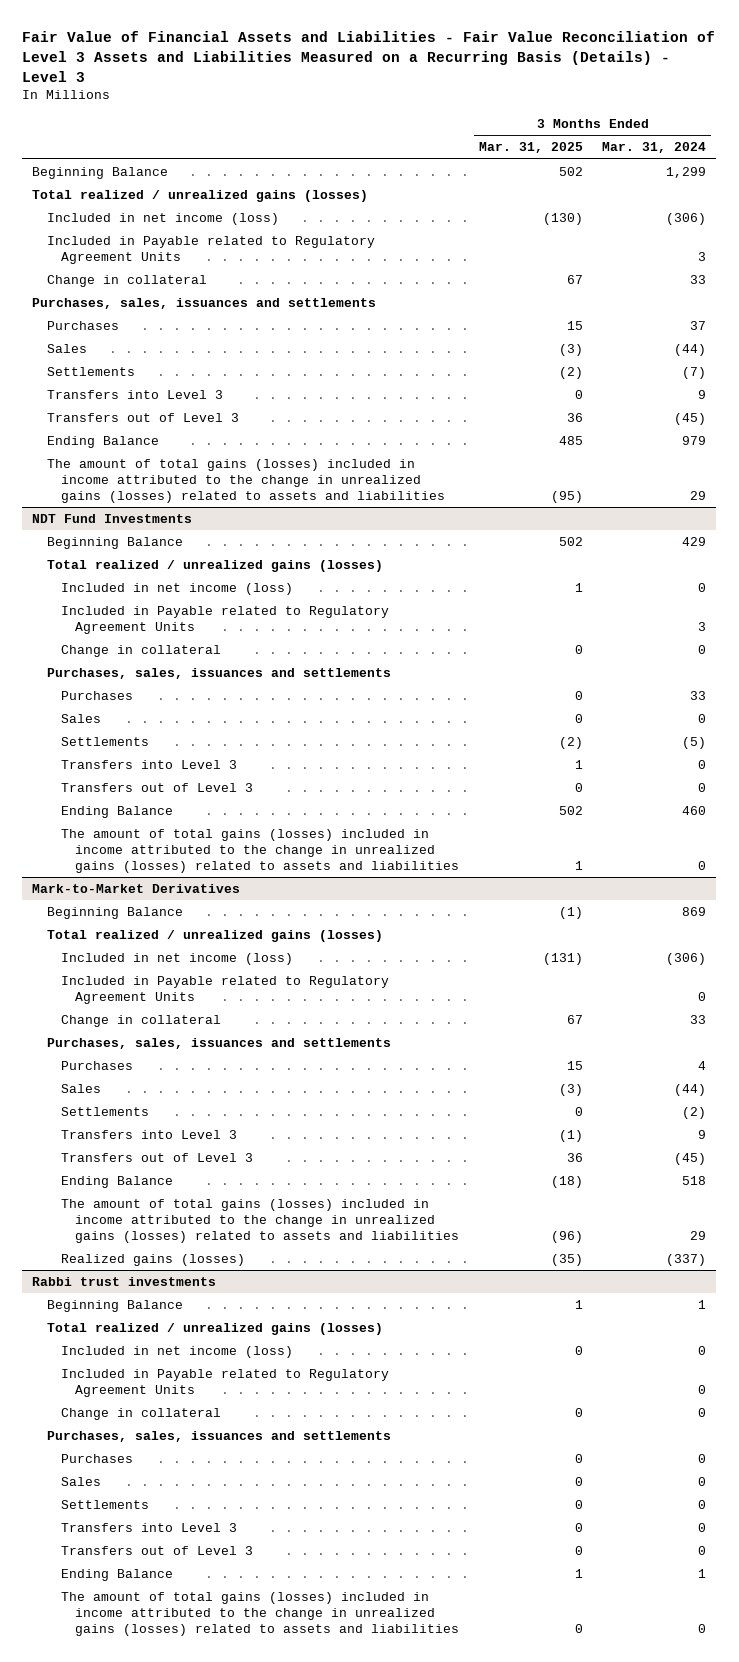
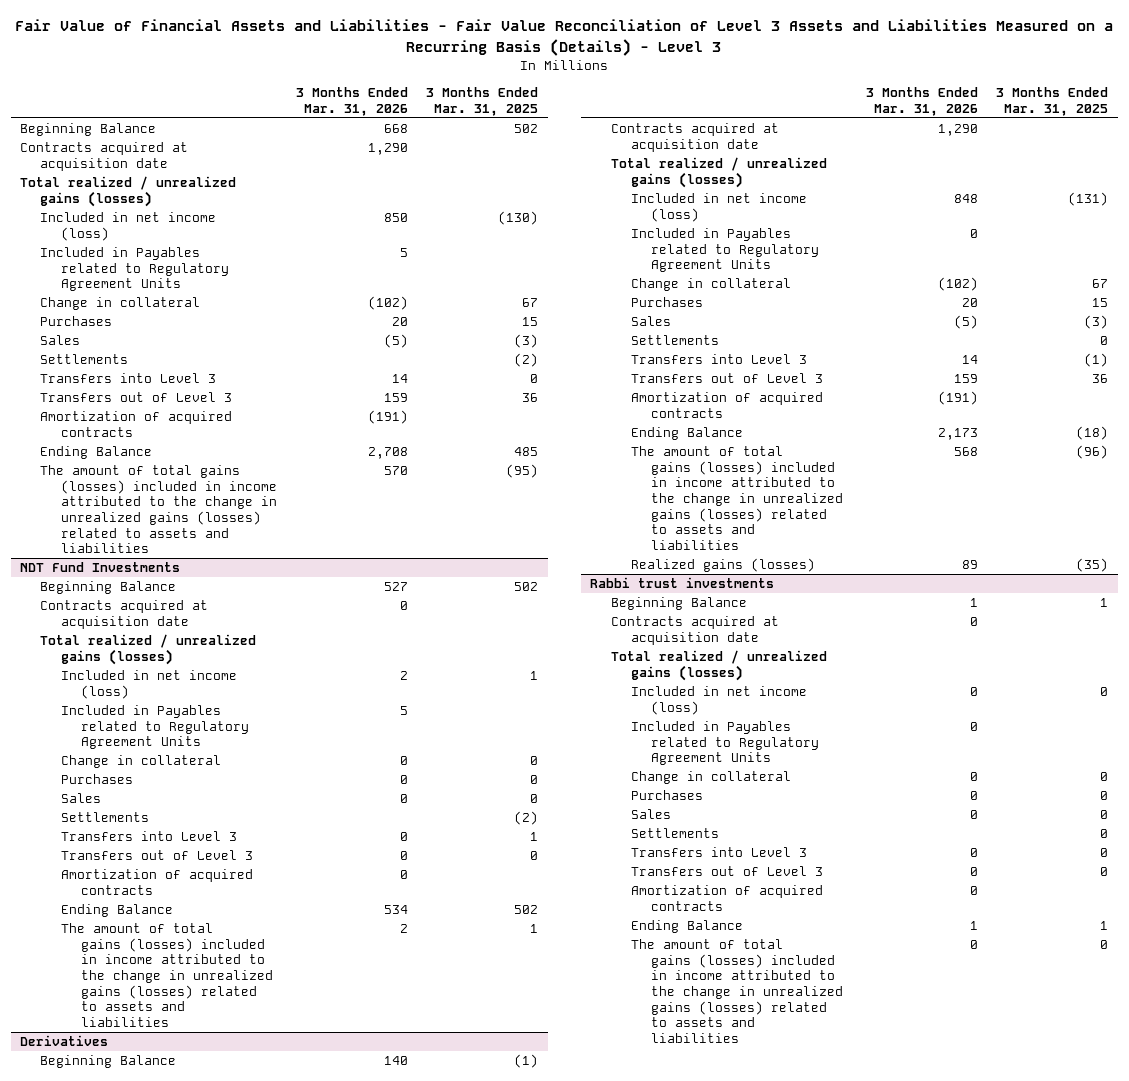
- | 3 Months Ended Mar. 31, 2025 | 3 Months Ended Mar. 31, 2024
+ | 3 Months Ended Mar. 31, 2026 | 3 Months Ended Mar. 31, 2025
+ Contracts acquired at acquisition date | 1,290 |
- Included in Payable related to Regulatory Agreement Units | | 3
+ Included in Payables related to Regulatory Agreement Units | 5 |
- Purchases, sales, issuances and settlements
+ Amortization of acquired contracts | (191) |
@ NDT Fund Investments
+ Contracts acquired at acquisition date | 0 |
- Included in Payable related to Regulatory Agreement Units | | 3
+ Included in Payables related to Regulatory Agreement Units | 5 |
- Purchases, sales, issuances and settlements
+ Amortization of acquired contracts | 0 |
- Mark-to-Market Derivatives
+ Derivatives
+ Contracts acquired at acquisition date | 1,290 |
- Included in Payable related to Regulatory Agreement Units | | 0
+ Included in Payables related to Regulatory Agreement Units | 0 |
- Purchases, sales, issuances and settlements
+ Amortization of acquired contracts | (191) |
@ Rabbi trust investments
+ Contracts acquired at acquisition date | 0 |
- Included in Payable related to Regulatory Agreement Units | | 0
+ Included in Payables related to Regulatory Agreement Units | 0 |
- Purchases, sales, issuances and settlements
+ Amortization of acquired contracts | 0 |

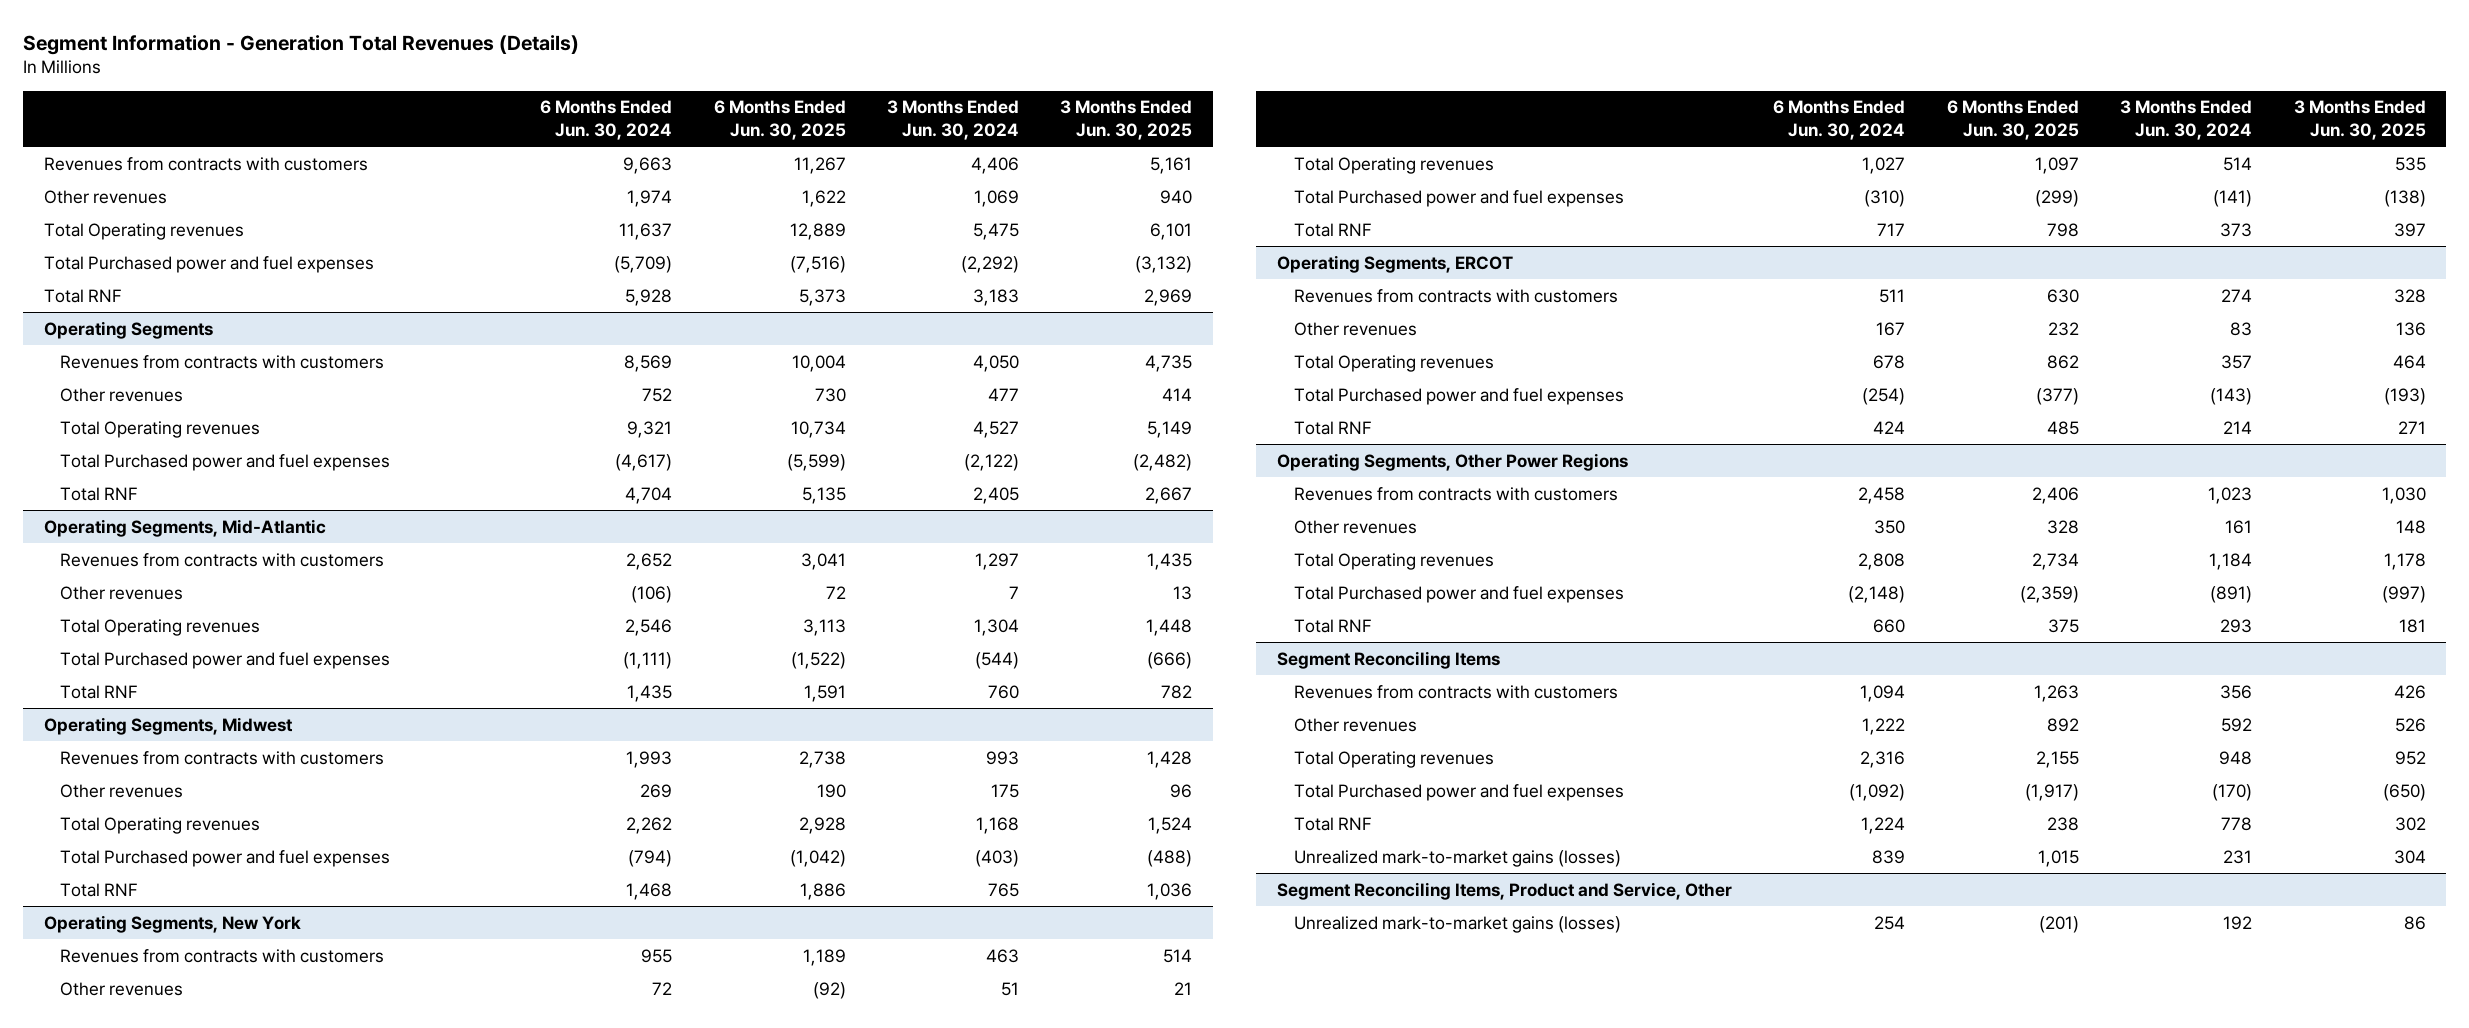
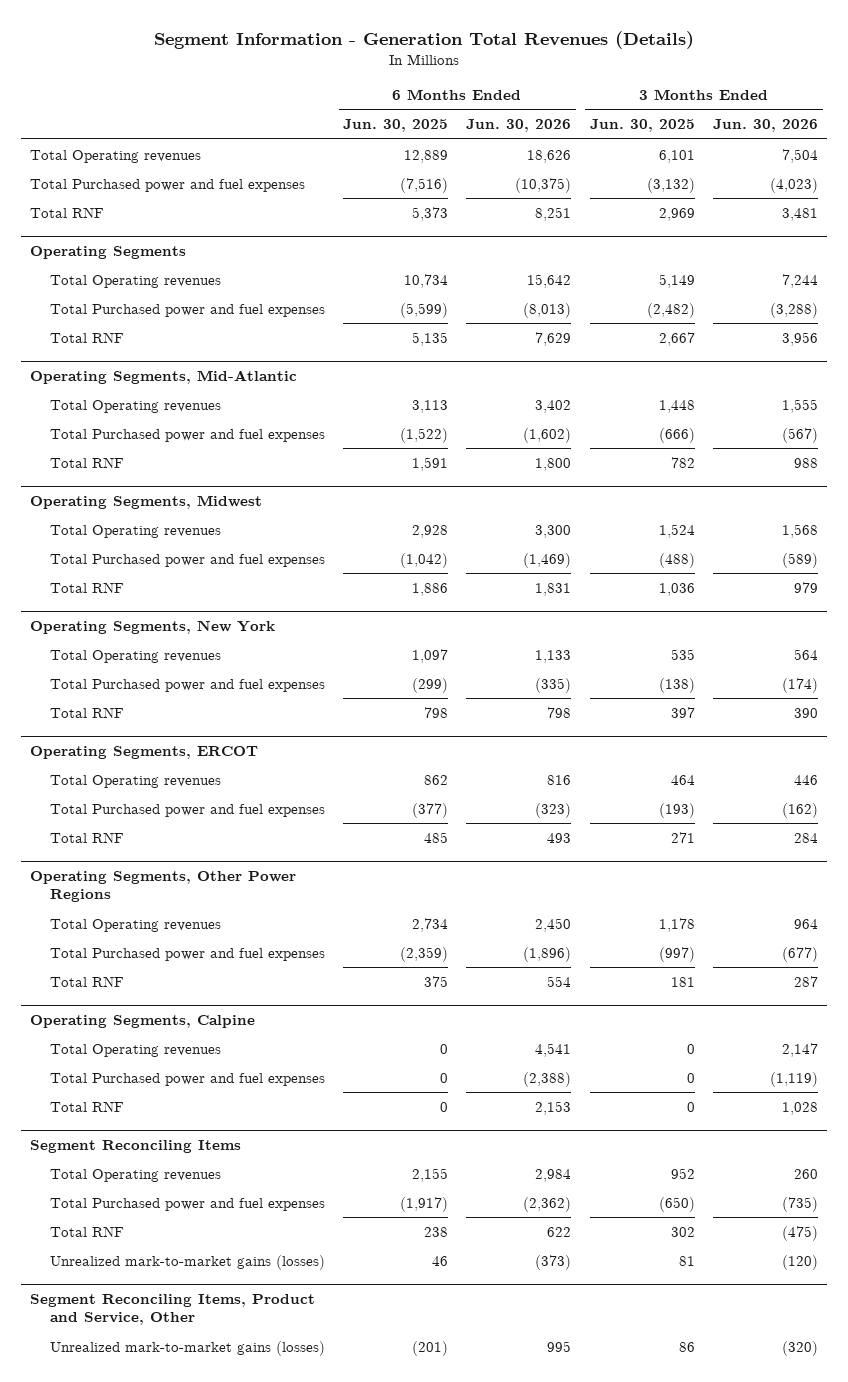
- | 6 Months Ended Jun. 30, 2024 | 6 Months Ended Jun. 30, 2025 | 3 Months Ended Jun. 30, 2024 | 3 Months Ended Jun. 30, 2025
+ | 6 Months Ended Jun. 30, 2025 | 6 Months Ended Jun. 30, 2026 | 3 Months Ended Jun. 30, 2025 | 3 Months Ended Jun. 30, 2026
- Revenues from contracts with customers | 9,663 | 11,267 | 4,406 | 5,161
- Other revenues | 1,974 | 1,622 | 1,069 | 940
@ Operating Segments
- Revenues from contracts with customers | 8,569 | 10,004 | 4,050 | 4,735
- Other revenues | 752 | 730 | 477 | 414
@ Operating Segments, Mid-Atlantic
- Revenues from contracts with customers | 2,652 | 3,041 | 1,297 | 1,435
- Other revenues | (106) | 72 | 7 | 13
@ Operating Segments, Midwest
- Revenues from contracts with customers | 1,993 | 2,738 | 993 | 1,428
- Other revenues | 269 | 190 | 175 | 96
@ Operating Segments, New York
- Revenues from contracts with customers | 955 | 1,189 | 463 | 514
- Other revenues | 72 | (92) | 51 | 21
@ Operating Segments, ERCOT
- Revenues from contracts with customers | 511 | 630 | 274 | 328
- Other revenues | 167 | 232 | 83 | 136
@ Operating Segments, Other Power Regions
- Revenues from contracts with customers | 2,458 | 2,406 | 1,023 | 1,030
- Other revenues | 350 | 328 | 161 | 148
+ Operating Segments, Calpine
+ Total Operating revenues | 0 | 4,541 | 0 | 2,147
+ Total Purchased power and fuel expenses | 0 | (2,388) | 0 | (1,119)
+ Total RNF | 0 | 2,153 | 0 | 1,028
@ Segment Reconciling Items
- Revenues from contracts with customers | 1,094 | 1,263 | 356 | 426
- Other revenues | 1,222 | 892 | 592 | 526
- Unrealized mark-to-market gains (losses) | 839 | 1,015 | 231 | 304
+ Unrealized mark-to-market gains (losses) | 46 | (373) | 81 | (120)

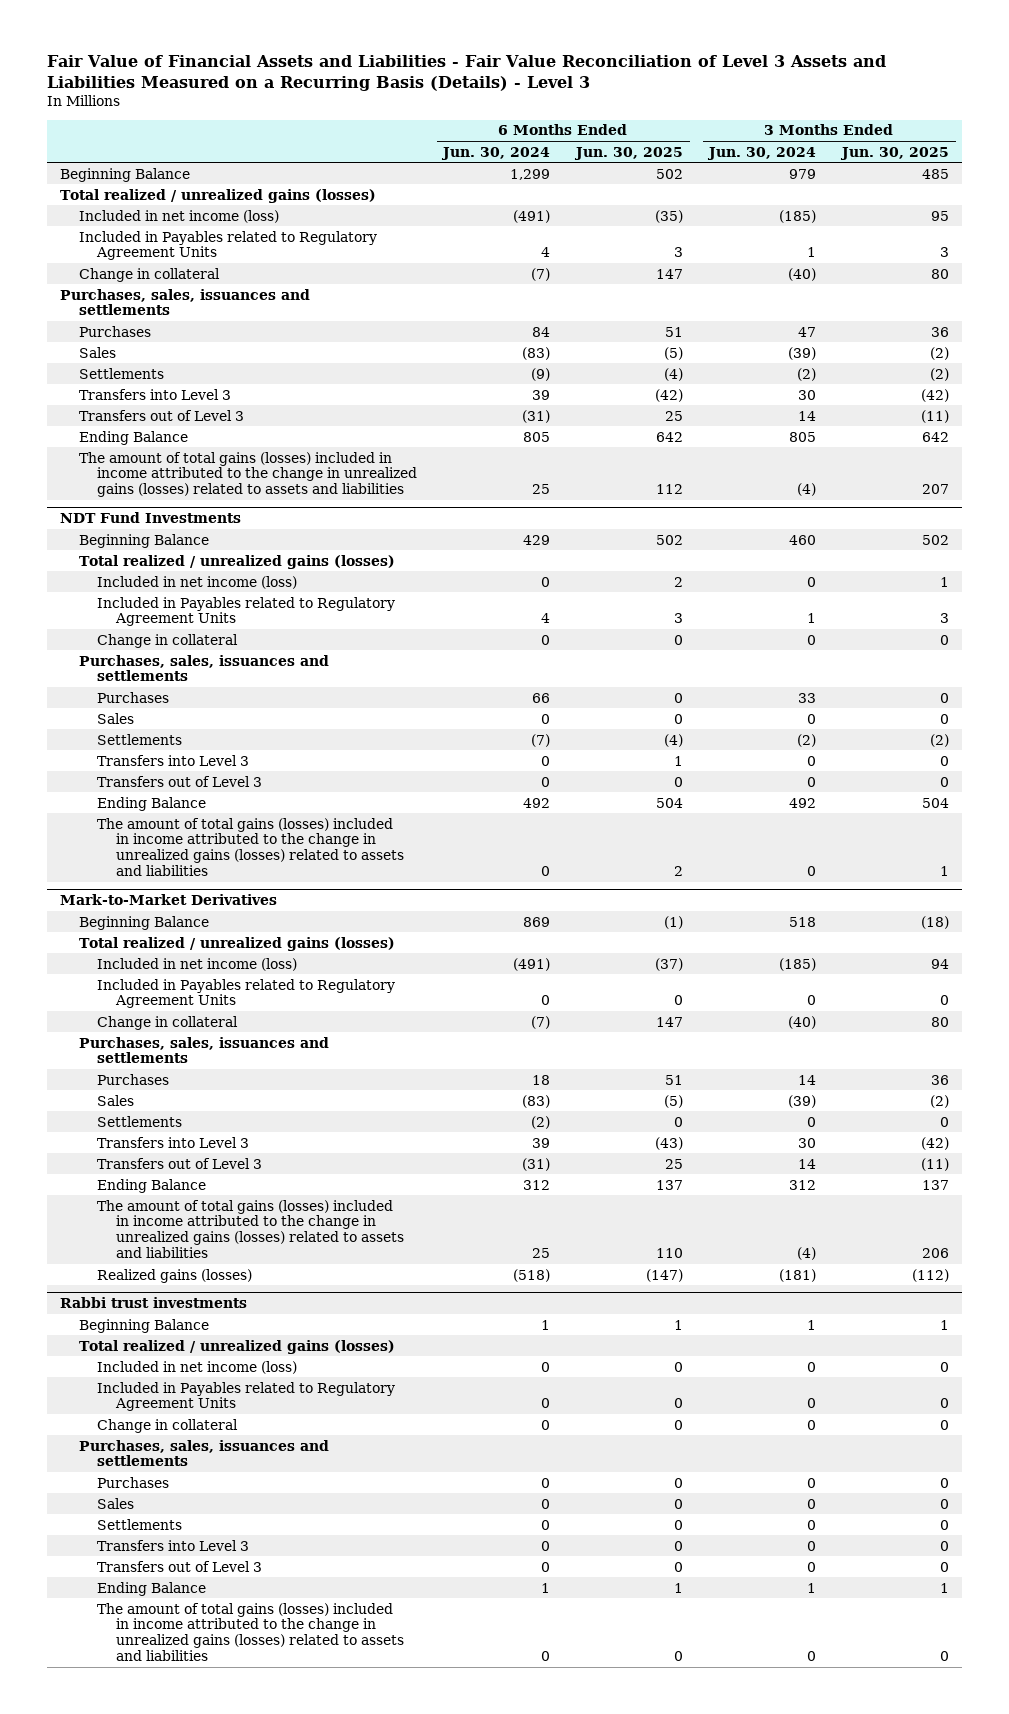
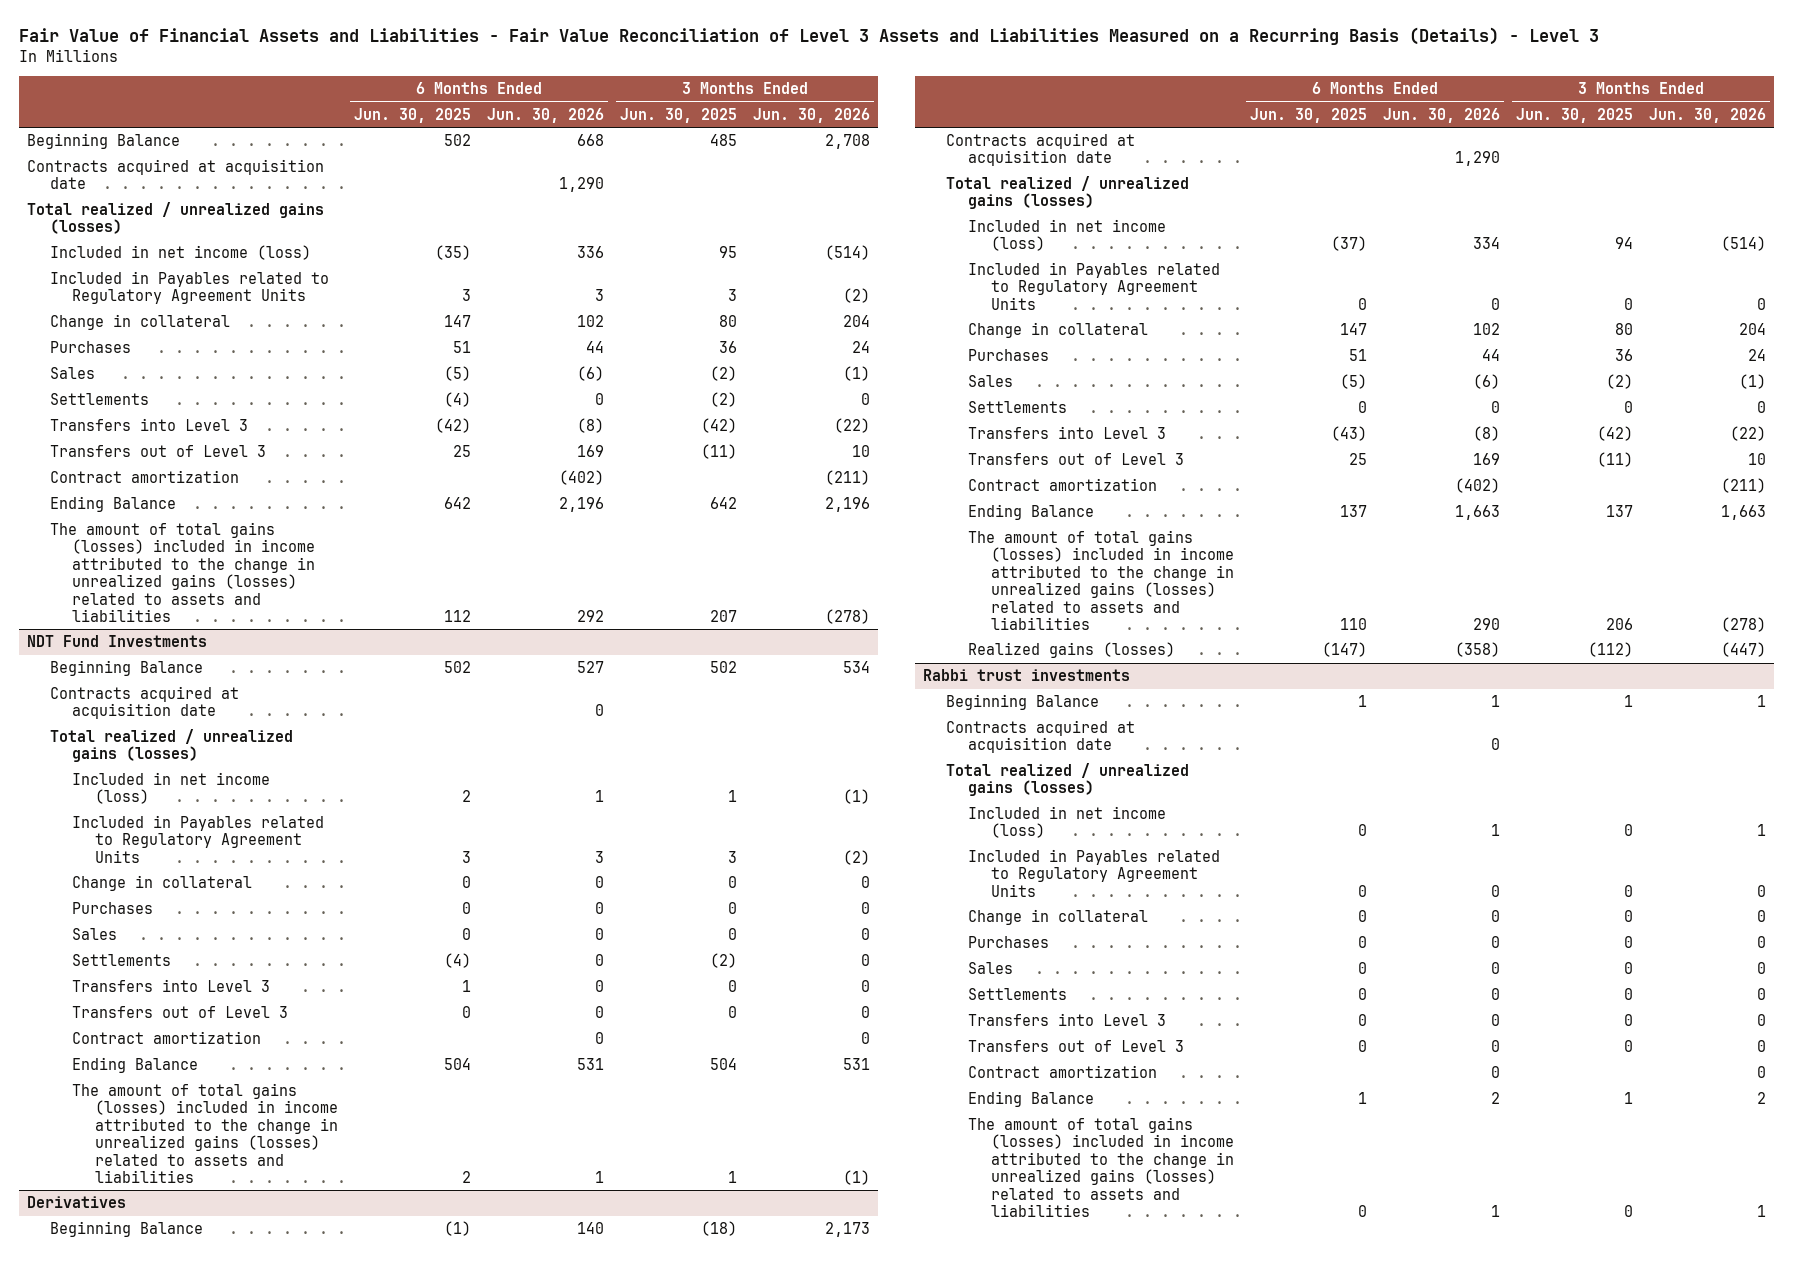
- | 6 Months Ended Jun. 30, 2024 | 6 Months Ended Jun. 30, 2025 | 3 Months Ended Jun. 30, 2024 | 3 Months Ended Jun. 30, 2025
+ | 6 Months Ended Jun. 30, 2025 | 6 Months Ended Jun. 30, 2026 | 3 Months Ended Jun. 30, 2025 | 3 Months Ended Jun. 30, 2026
+ Contracts acquired at acquisition date | | 1,290 | |
- Purchases, sales, issuances and settlements
+ Contract amortization | | (402) | | (211)
@ NDT Fund Investments
+ Contracts acquired at acquisition date | | 0 | |
- Purchases, sales, issuances and settlements
+ Contract amortization | | 0 | | 0
- Mark-to-Market Derivatives
+ Derivatives
+ Contracts acquired at acquisition date | | 1,290 | |
- Purchases, sales, issuances and settlements
+ Contract amortization | | (402) | | (211)
@ Rabbi trust investments
+ Contracts acquired at acquisition date | | 0 | |
- Purchases, sales, issuances and settlements
+ Contract amortization | | 0 | | 0

